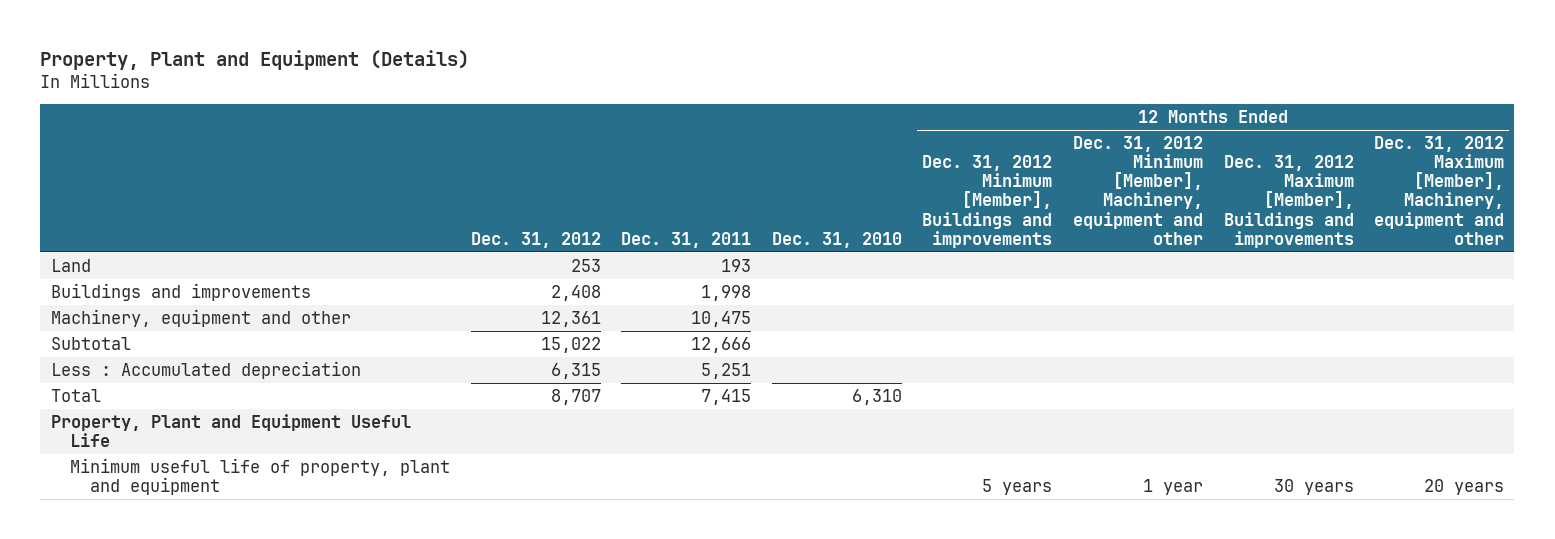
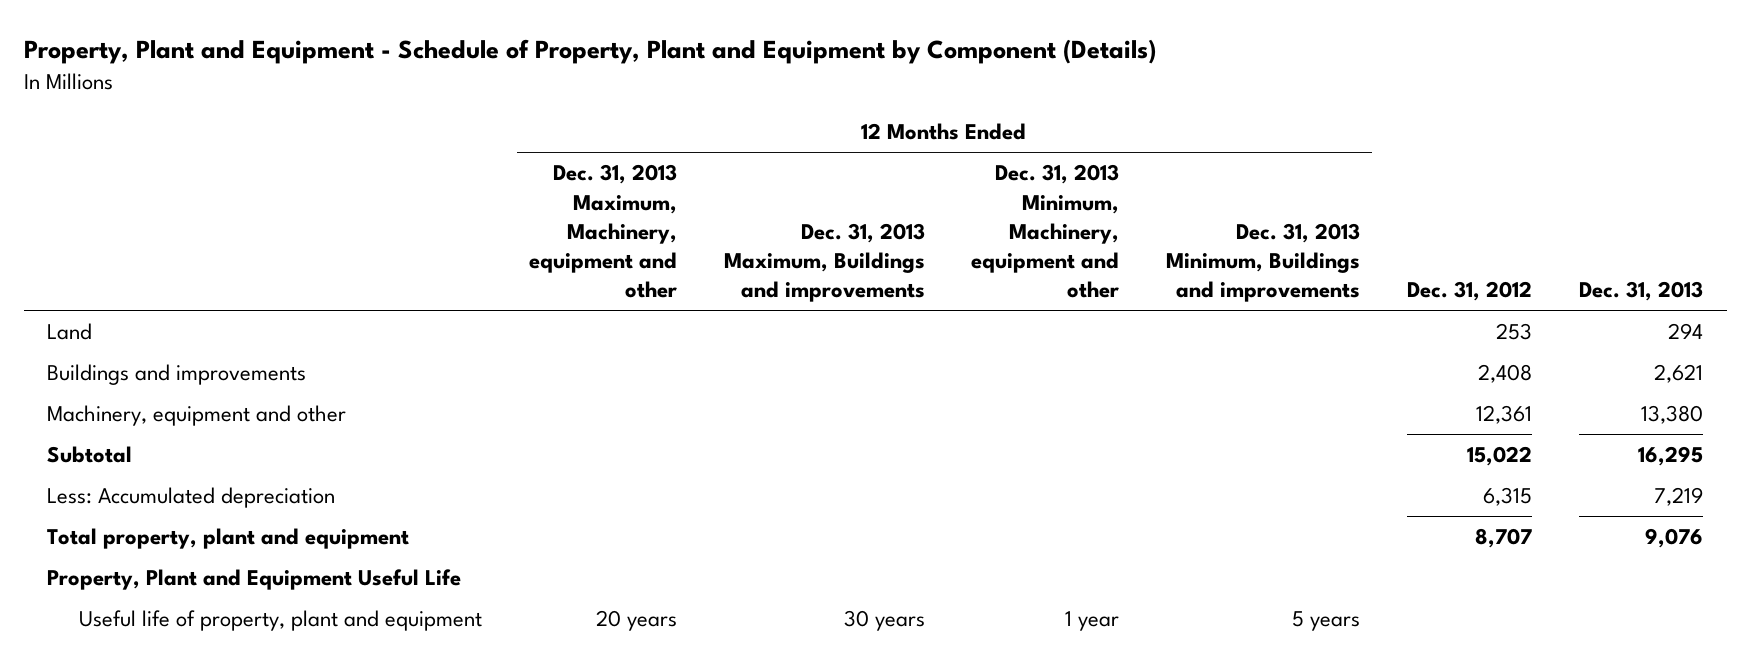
- Property, Plant and Equipment (Details)
+ Property, Plant and Equipment - Schedule of Property, Plant and Equipment by Component (Details)
- | Dec. 31, 2012 | Dec. 31, 2011 | Dec. 31, 2010 | 12 Months Ended Dec. 31, 2012 Minimum [Member], Buildings and improvements | 12 Months Ended Dec. 31, 2012 Minimum [Member], Machinery, equipment and other | 12 Months Ended Dec. 31, 2012 Maximum [Member], Buildings and improvements | 12 Months Ended Dec. 31, 2012 Maximum [Member], Machinery, equipment and other
+ | 12 Months Ended Dec. 31, 2013 Maximum, Machinery, equipment and other | 12 Months Ended Dec. 31, 2013 Maximum, Buildings and improvements | 12 Months Ended Dec. 31, 2013 Minimum, Machinery, equipment and other | 12 Months Ended Dec. 31, 2013 Minimum, Buildings and improvements | Dec. 31, 2012 | Dec. 31, 2013
- Less : Accumulated depreciation | 6,315 | 5,251 | | | | |
- Total | 8,707 | 7,415 | 6,310 | | | |
+ Less: Accumulated depreciation | | | | | 6,315 | 7,219
+ Total property, plant and equipment | | | | | 8,707 | 9,076
- Minimum useful life of property, plant and equipment | | | | 5 years | 1 year | 30 years | 20 years
+ Useful life of property, plant and equipment | 20 years | 30 years | 1 year | 5 years | |

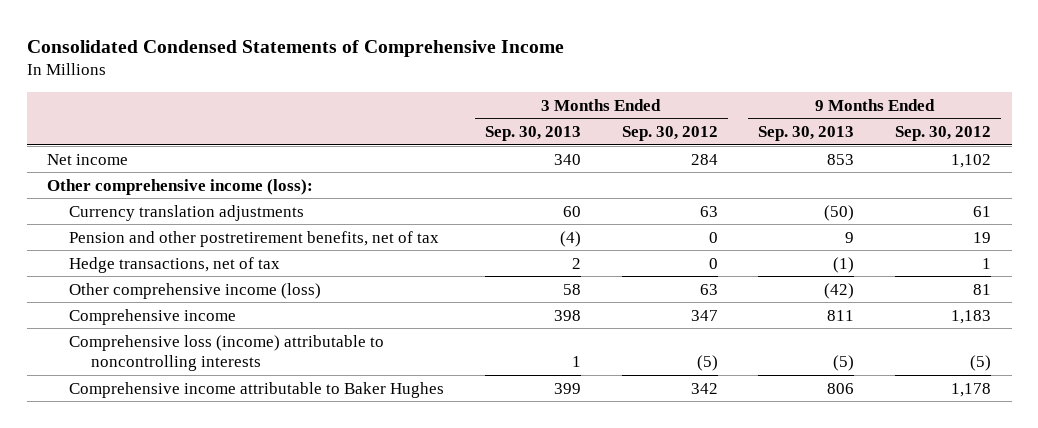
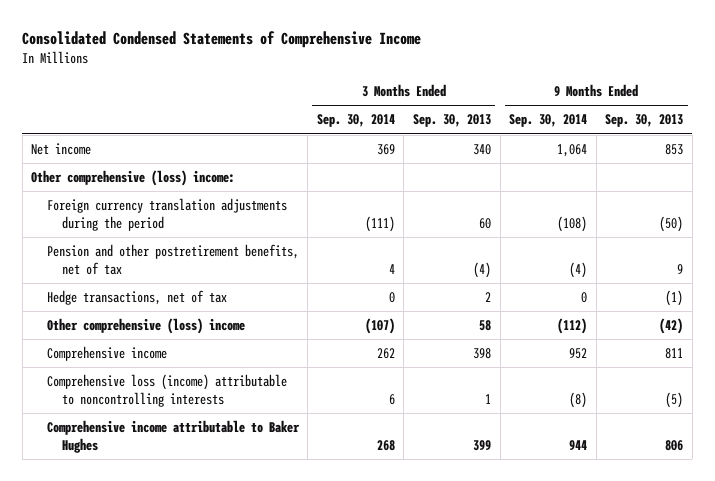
- | 3 Months Ended Sep. 30, 2013 | 3 Months Ended Sep. 30, 2012 | 9 Months Ended Sep. 30, 2013 | 9 Months Ended Sep. 30, 2012
+ | 3 Months Ended Sep. 30, 2014 | 3 Months Ended Sep. 30, 2013 | 9 Months Ended Sep. 30, 2014 | 9 Months Ended Sep. 30, 2013
- Other comprehensive income (loss):
- Currency translation adjustments | 60 | 63 | (50) | 61
+ Other comprehensive (loss) income:
+ Foreign currency translation adjustments during the period | (111) | 60 | (108) | (50)
- Other comprehensive income (loss) | 58 | 63 | (42) | 81
+ Other comprehensive (loss) income | (107) | 58 | (112) | (42)

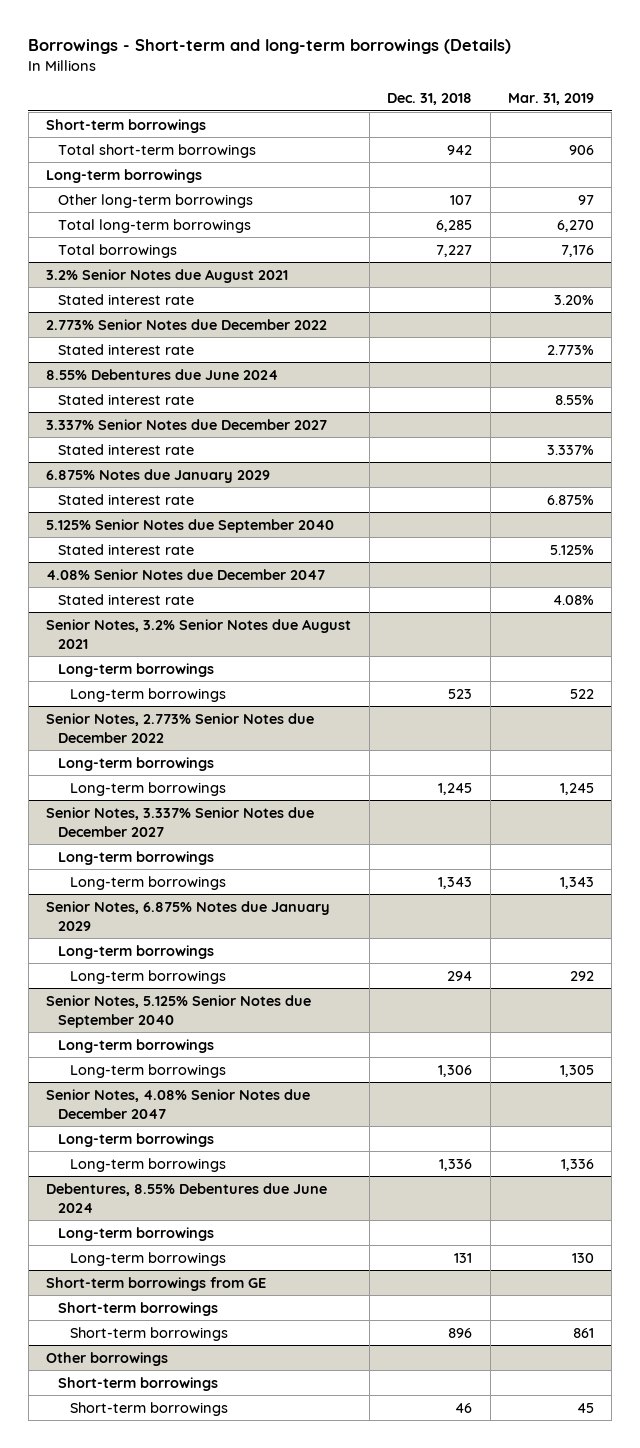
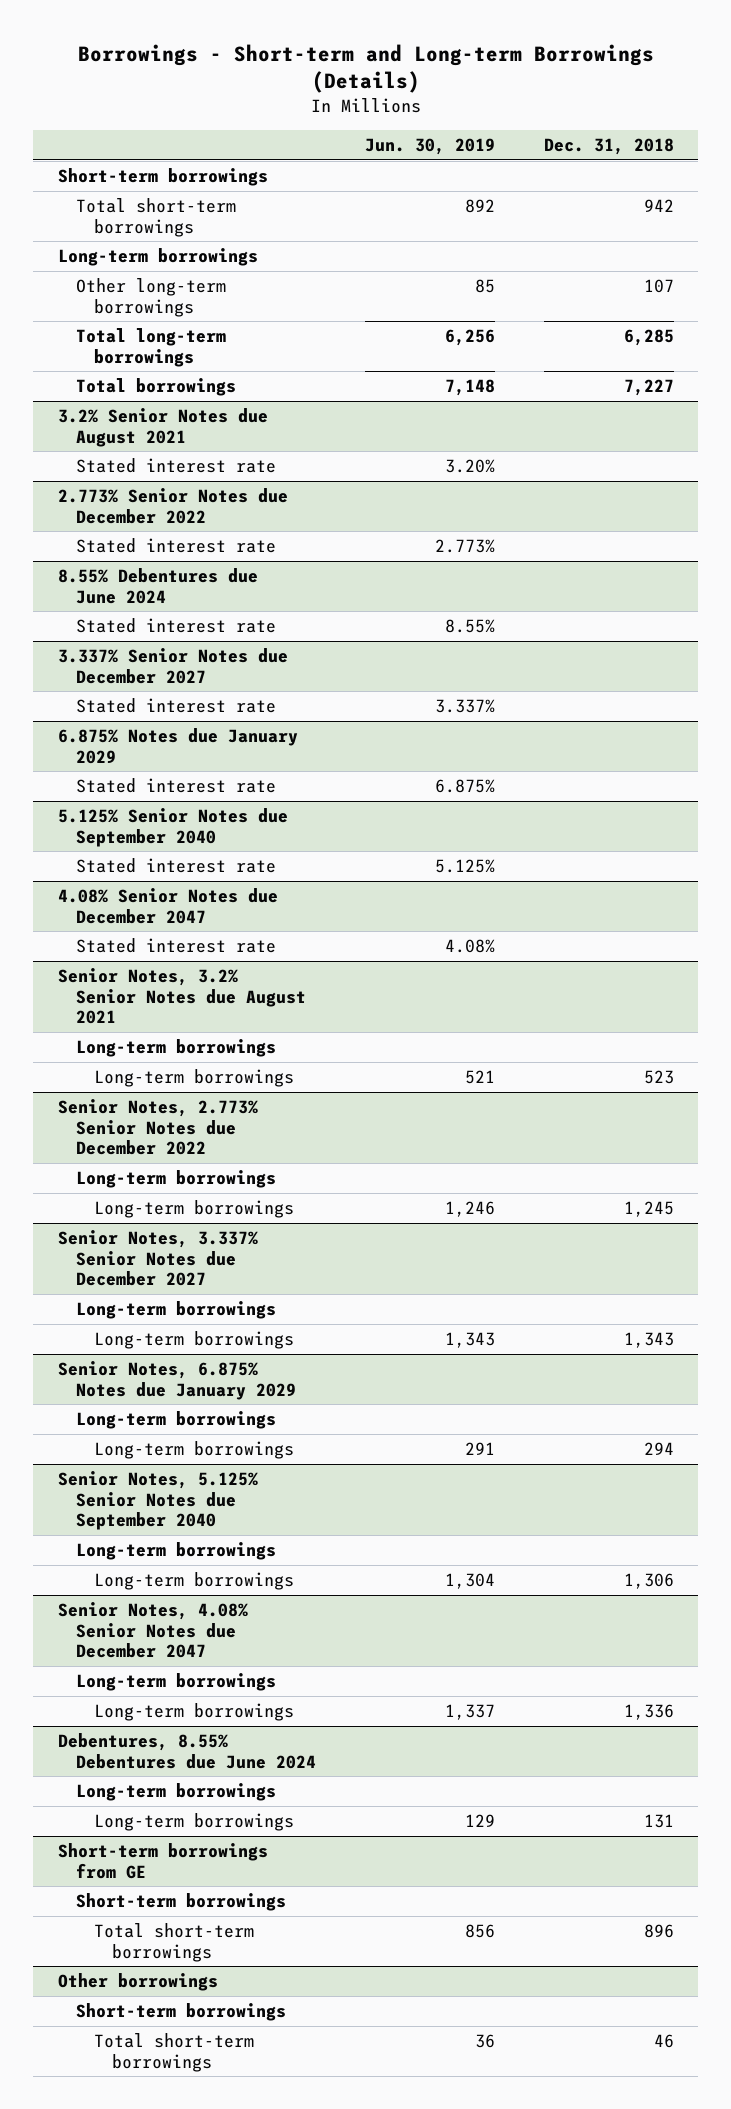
- Borrowings - Short-term and long-term borrowings (Details)
+ Borrowings - Short-term and Long-term Borrowings (Details)
- | Dec. 31, 2018 | Mar. 31, 2019
+ | Jun. 30, 2019 | Dec. 31, 2018
@ Short-term borrowings from GE
- Short-term borrowings | 896 | 861
+ Total short-term borrowings | 856 | 896
@ Other borrowings
- Short-term borrowings | 46 | 45
+ Total short-term borrowings | 36 | 46

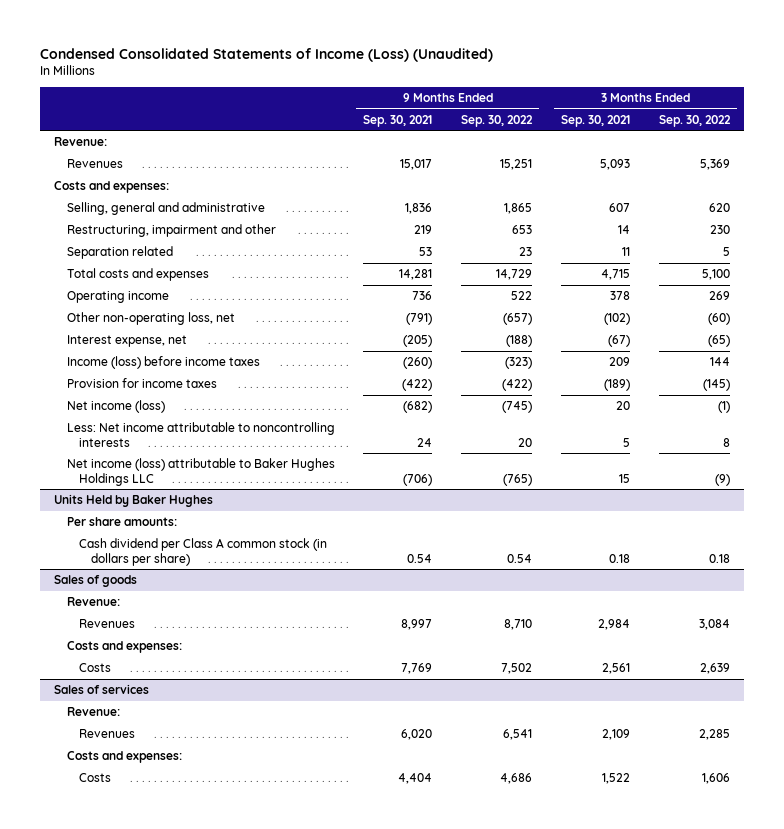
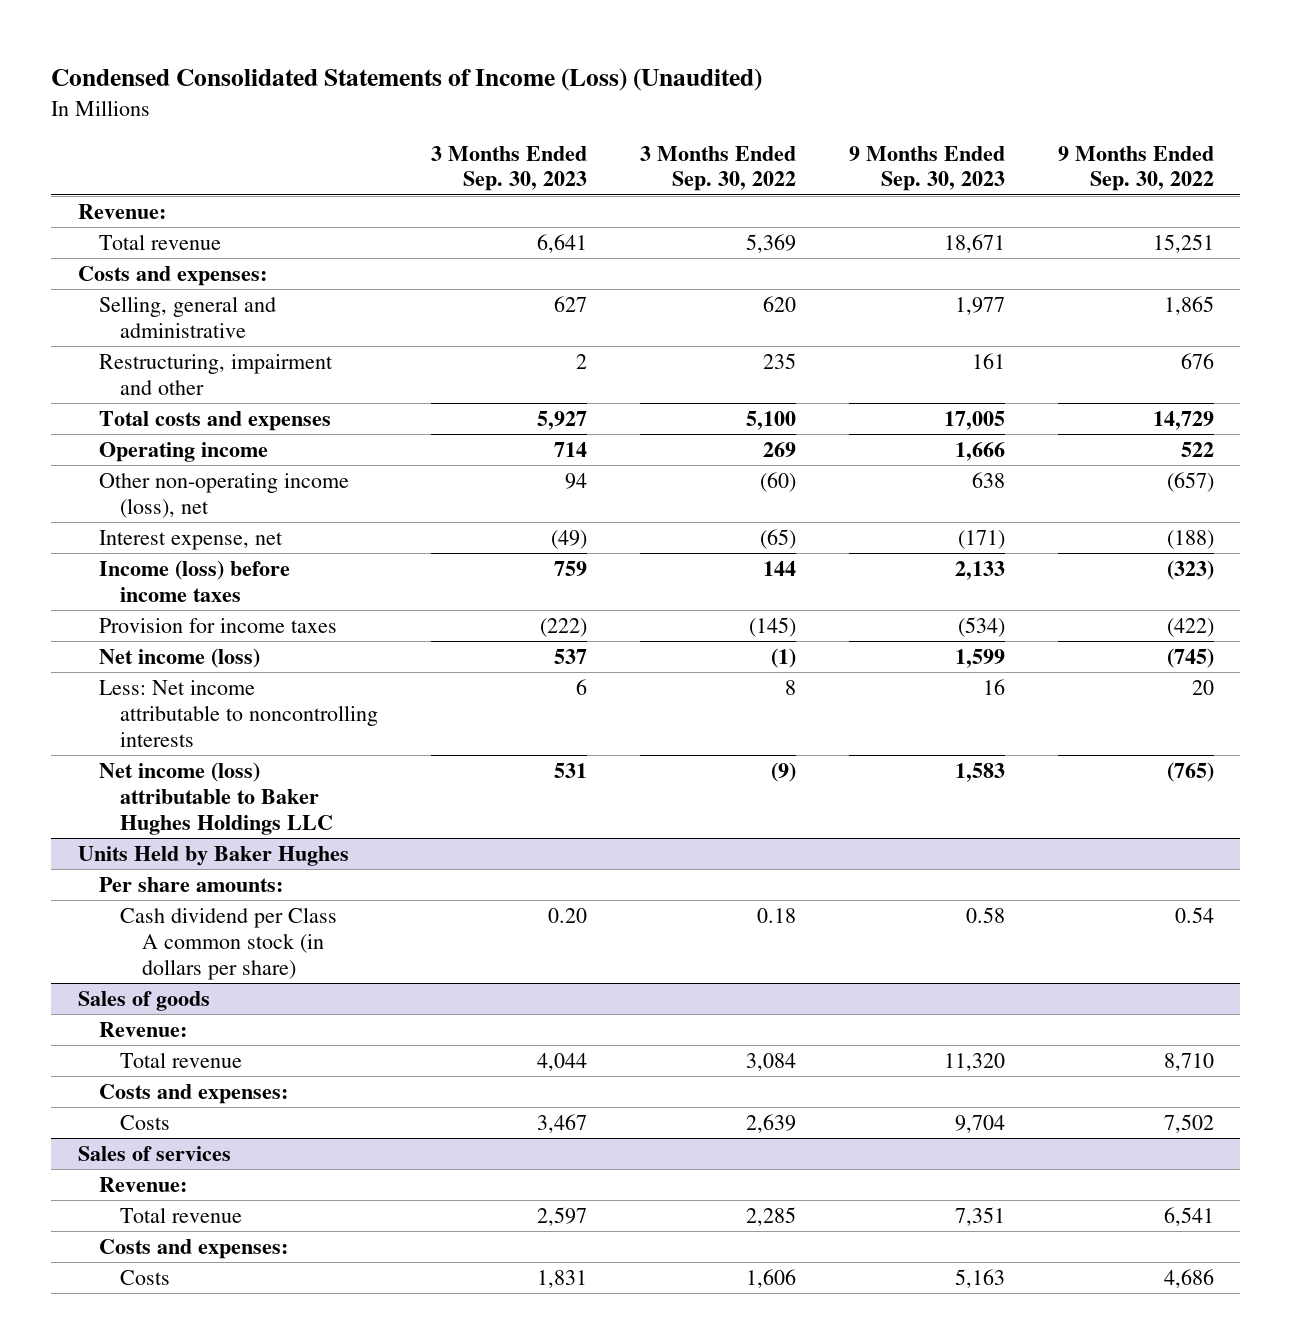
- | 9 Months Ended Sep. 30, 2021 | 9 Months Ended Sep. 30, 2022 | 3 Months Ended Sep. 30, 2021 | 3 Months Ended Sep. 30, 2022
+ | 3 Months Ended Sep. 30, 2023 | 3 Months Ended Sep. 30, 2022 | 9 Months Ended Sep. 30, 2023 | 9 Months Ended Sep. 30, 2022
- Revenues | 15,017 | 15,251 | 5,093 | 5,369
+ Total revenue | 6,641 | 5,369 | 18,671 | 15,251
- Restructuring, impairment and other | 219 | 653 | 14 | 230
- Separation related | 53 | 23 | 11 | 5
+ Restructuring, impairment and other | 2 | 235 | 161 | 676
- Other non-operating loss, net | (791) | (657) | (102) | (60)
+ Other non-operating income (loss), net | 94 | (60) | 638 | (657)
@ Sales of goods
- Revenues | 8,997 | 8,710 | 2,984 | 3,084
+ Total revenue | 4,044 | 3,084 | 11,320 | 8,710
@ Sales of services
- Revenues | 6,020 | 6,541 | 2,109 | 2,285
+ Total revenue | 2,597 | 2,285 | 7,351 | 6,541

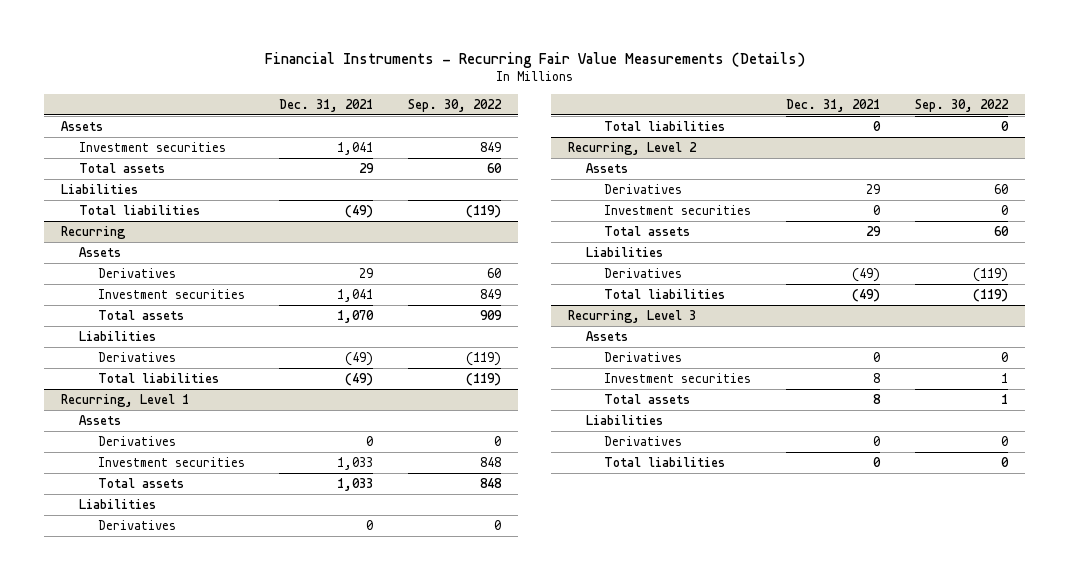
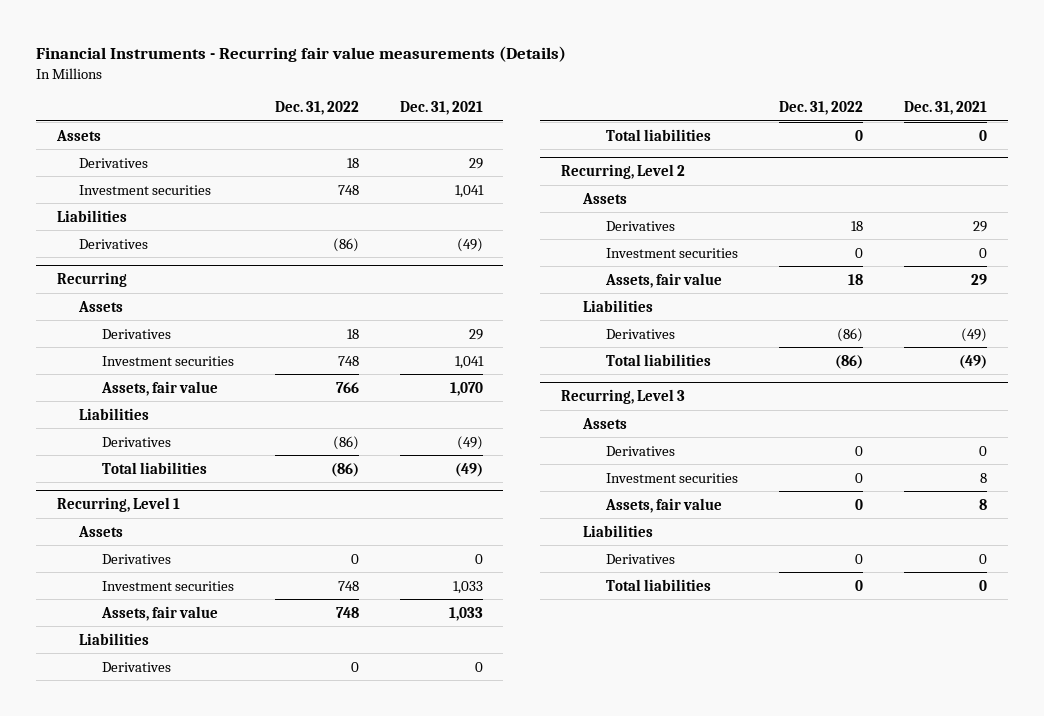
- Financial Instruments - Recurring Fair Value Measurements (Details)
+ Financial Instruments - Recurring fair value measurements (Details)
- | Dec. 31, 2021 | Sep. 30, 2022
+ | Dec. 31, 2022 | Dec. 31, 2021
+ Derivatives | 18 | 29
- Total assets | 29 | 60
- Total liabilities | (49) | (119)
+ Derivatives | (86) | (49)
@ Recurring
- Total assets | 1,070 | 909
+ Assets, fair value | 766 | 1,070
@ Recurring, Level 1
- Total assets | 1,033 | 848
+ Assets, fair value | 748 | 1,033
@ Recurring, Level 2
- Total assets | 29 | 60
+ Assets, fair value | 18 | 29
@ Recurring, Level 3
- Total assets | 8 | 1
+ Assets, fair value | 0 | 8

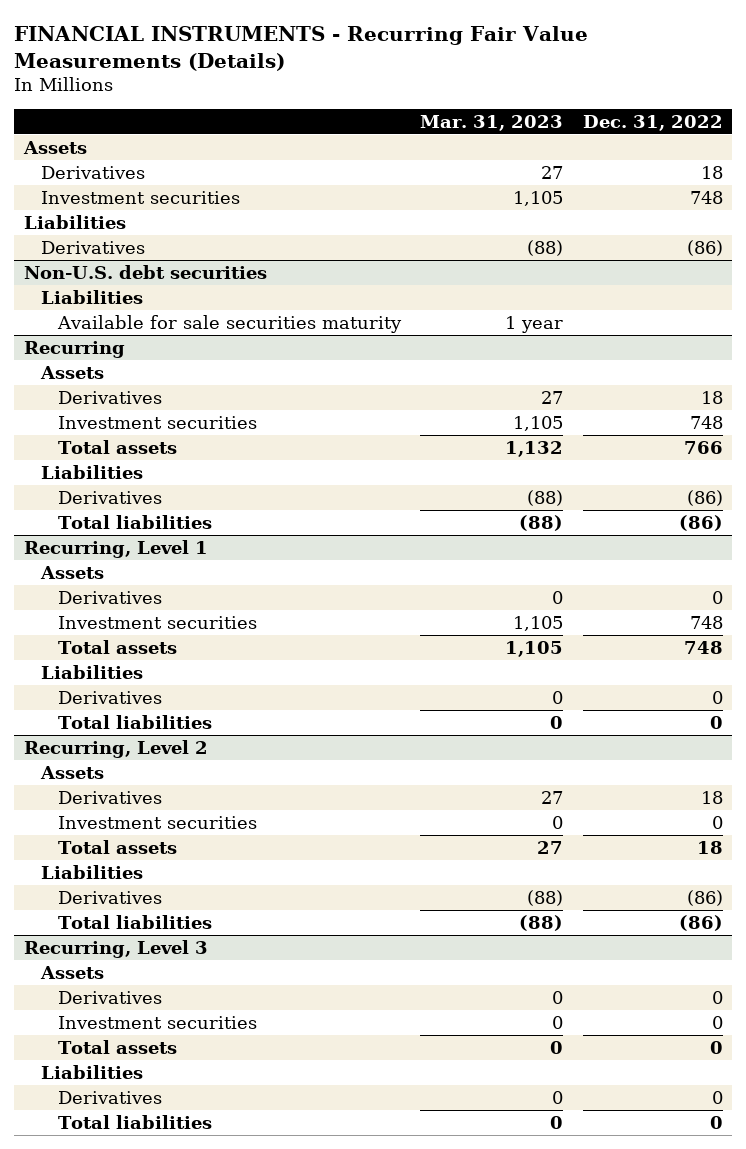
- Financial Instruments - Recurring fair value measurements (Details)
+ FINANCIAL INSTRUMENTS - Recurring Fair Value Measurements (Details)
- | Dec. 31, 2022 | Dec. 31, 2021
+ | Mar. 31, 2023 | Dec. 31, 2022
+ Non-U.S. debt securities
+ Liabilities
+ Available for sale securities maturity | 1 year |
@ Recurring
- Assets, fair value | 766 | 1,070
+ Total assets | 1,132 | 766
@ Recurring, Level 1
- Assets, fair value | 748 | 1,033
+ Total assets | 1,105 | 748
@ Recurring, Level 2
- Assets, fair value | 18 | 29
+ Total assets | 27 | 18
@ Recurring, Level 3
- Assets, fair value | 0 | 8
+ Total assets | 0 | 0

